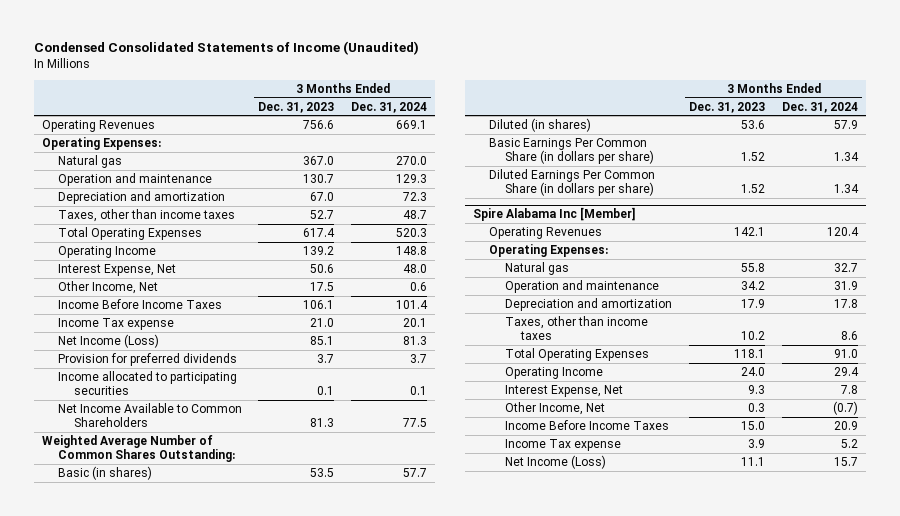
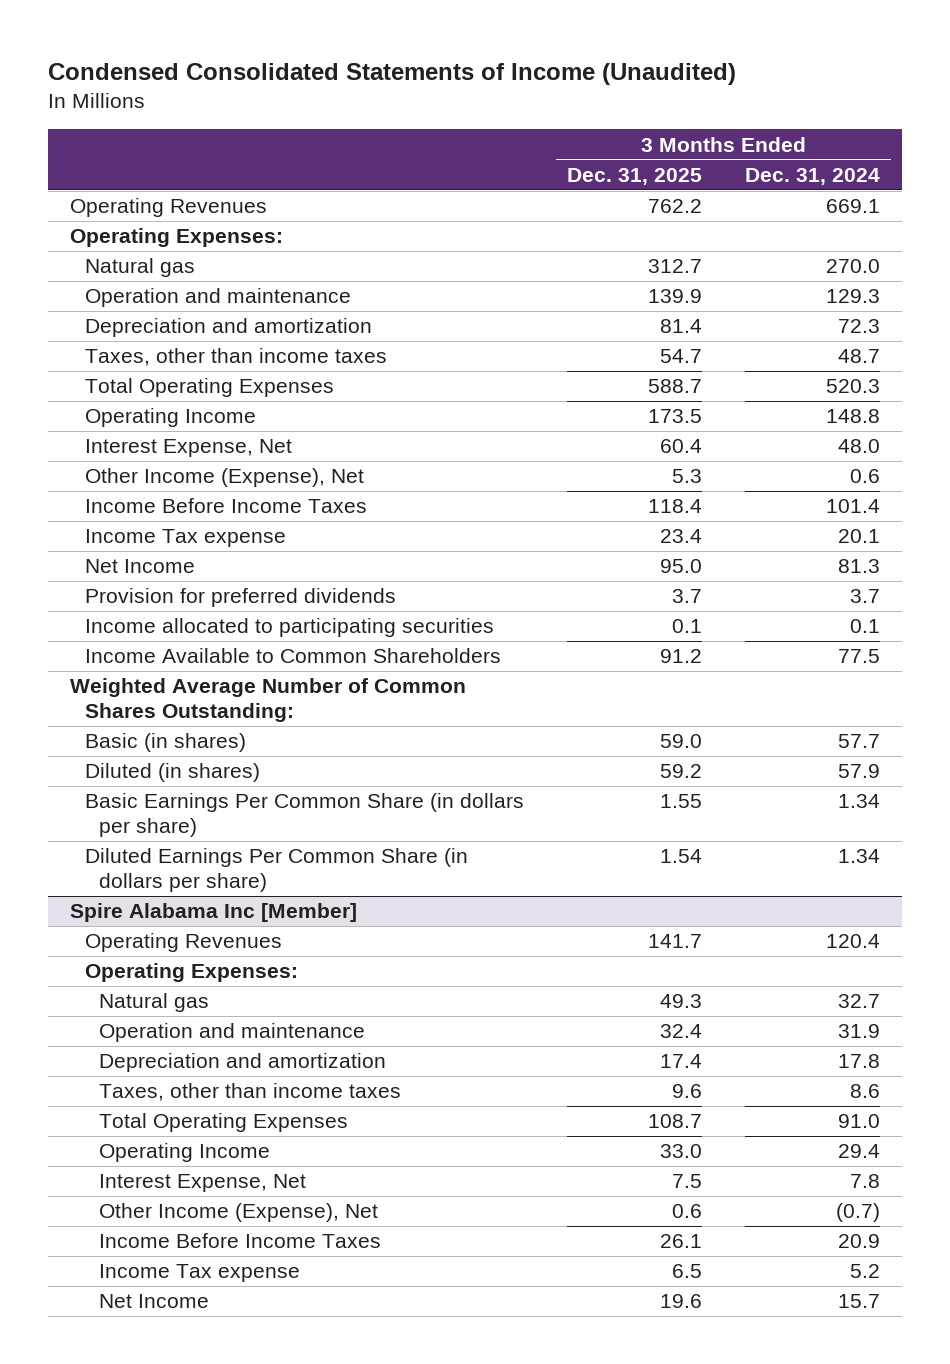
- | 3 Months Ended Dec. 31, 2023 | 3 Months Ended Dec. 31, 2024
+ | 3 Months Ended Dec. 31, 2025 | 3 Months Ended Dec. 31, 2024
- Other Income, Net | 17.5 | 0.6
+ Other Income (Expense), Net | 5.3 | 0.6
- Net Income (Loss) | 85.1 | 81.3
+ Net Income | 95.0 | 81.3
- Net Income Available to Common Shareholders | 81.3 | 77.5
+ Income Available to Common Shareholders | 91.2 | 77.5
@ Spire Alabama Inc [Member]
- Other Income, Net | 0.3 | (0.7)
+ Other Income (Expense), Net | 0.6 | (0.7)
- Net Income (Loss) | 11.1 | 15.7
+ Net Income | 19.6 | 15.7

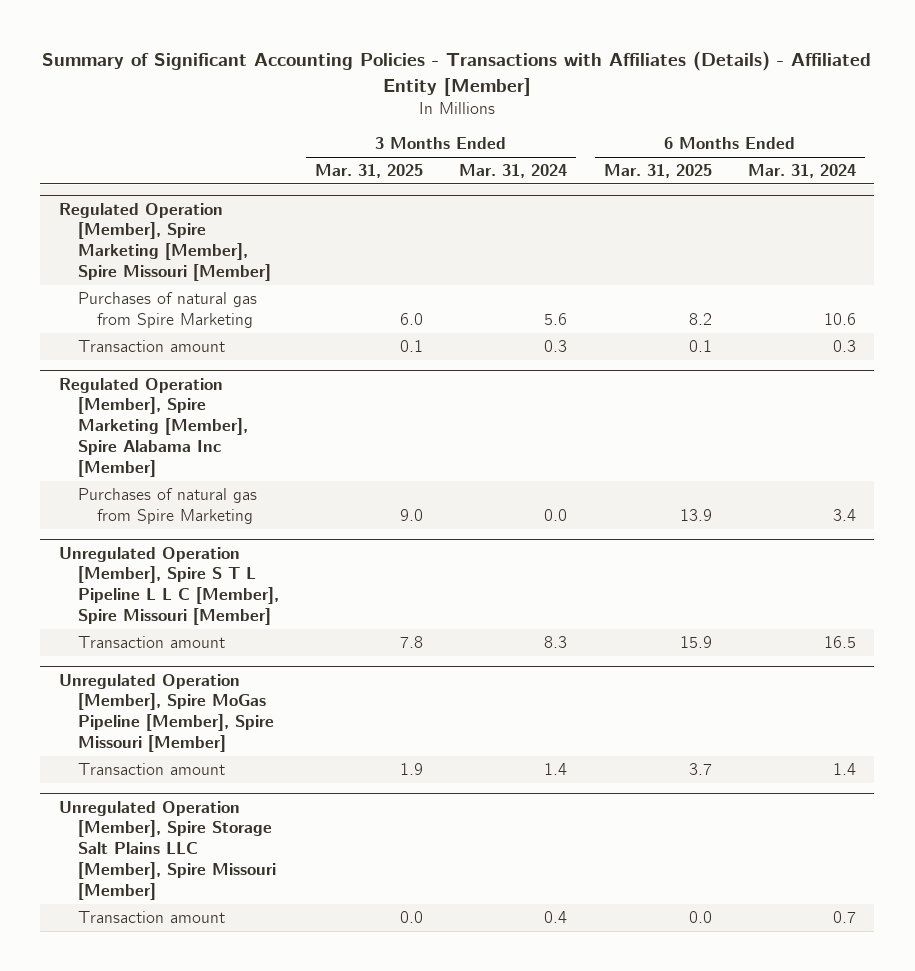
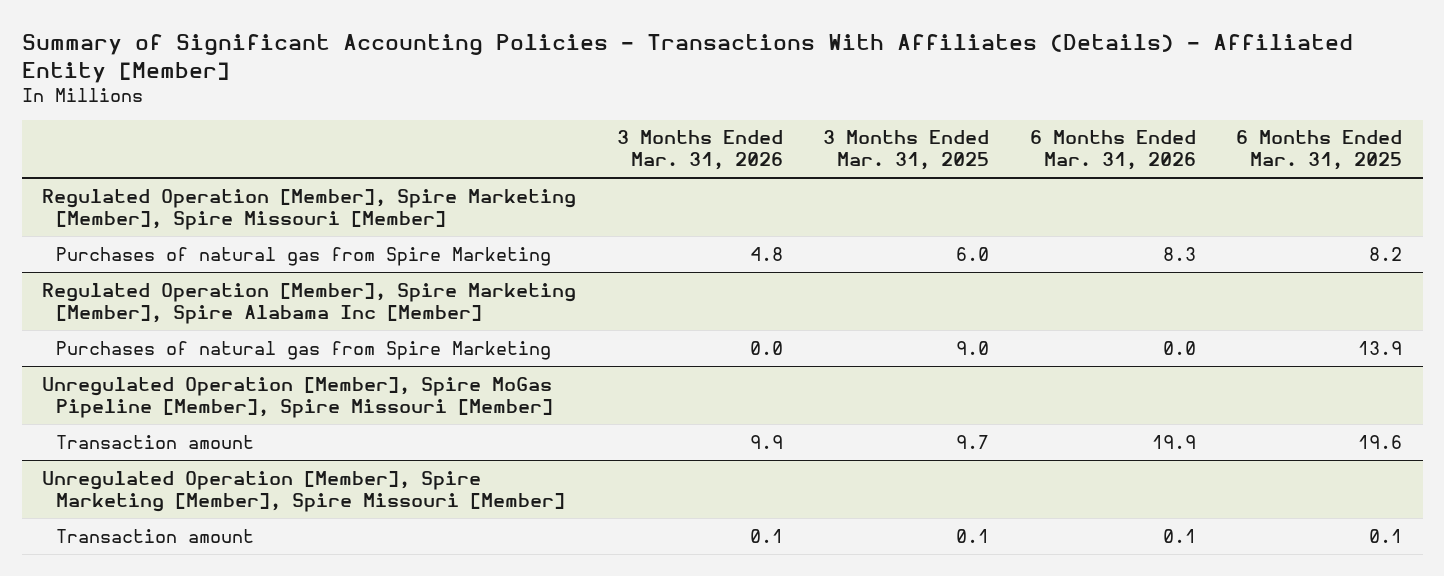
- Summary of Significant Accounting Policies - Transactions with Affiliates (Details) - Affiliated Entity [Member]
+ Summary of Significant Accounting Policies - Transactions With Affiliates (Details) - Affiliated Entity [Member]
- | 3 Months Ended Mar. 31, 2025 | 3 Months Ended Mar. 31, 2024 | 6 Months Ended Mar. 31, 2025 | 6 Months Ended Mar. 31, 2024
+ | 3 Months Ended Mar. 31, 2026 | 3 Months Ended Mar. 31, 2025 | 6 Months Ended Mar. 31, 2026 | 6 Months Ended Mar. 31, 2025
@ Regulated Operation [Member], Spire Marketing [Member], Spire Missouri [Member]
- Transaction amount | 0.1 | 0.3 | 0.1 | 0.3
- Unregulated Operation [Member], Spire S T L Pipeline L L C [Member], Spire Missouri [Member]
- Transaction amount | 7.8 | 8.3 | 15.9 | 16.5
@ Unregulated Operation [Member], Spire MoGas Pipeline [Member], Spire Missouri [Member]
- Transaction amount | 1.9 | 1.4 | 3.7 | 1.4
- Unregulated Operation [Member], Spire Storage Salt Plains LLC [Member], Spire Missouri [Member]
- Transaction amount | 0.0 | 0.4 | 0.0 | 0.7
@ Unregulated Operation [Member], Spire MoGas Pipeline [Member], Spire Missouri [Member]
+ Transaction amount | 9.9 | 9.7 | 19.9 | 19.6
+ Unregulated Operation [Member], Spire Marketing [Member], Spire Missouri [Member]
+ Transaction amount | 0.1 | 0.1 | 0.1 | 0.1

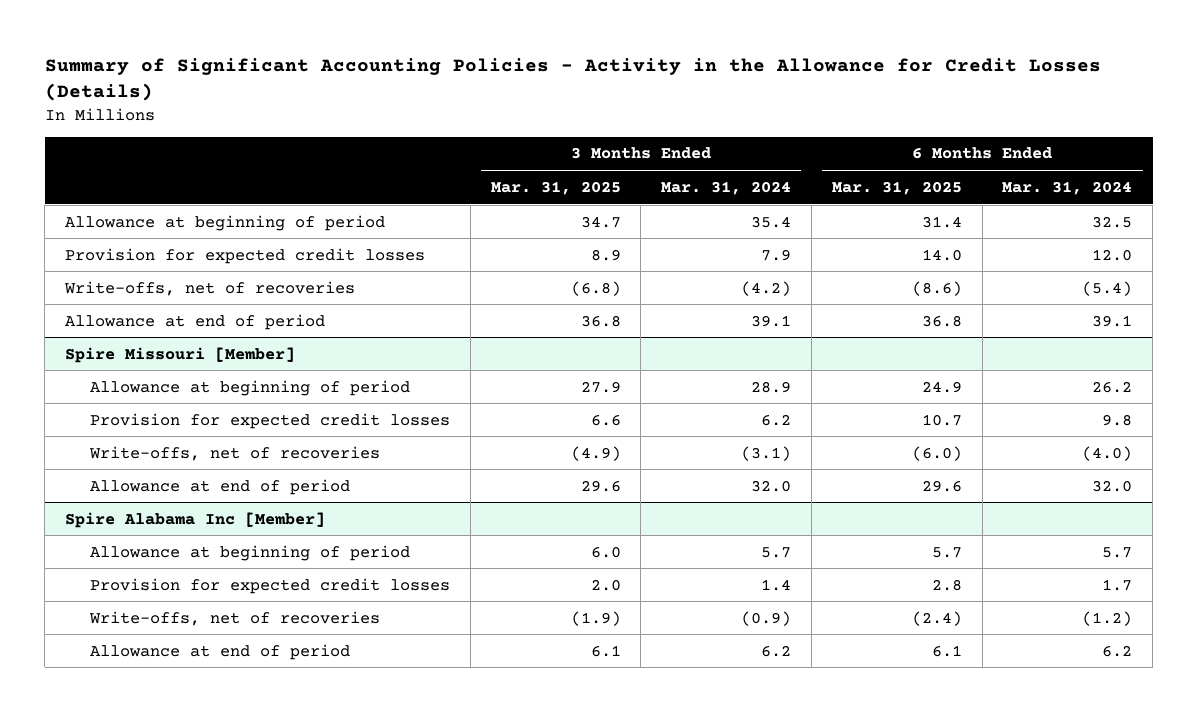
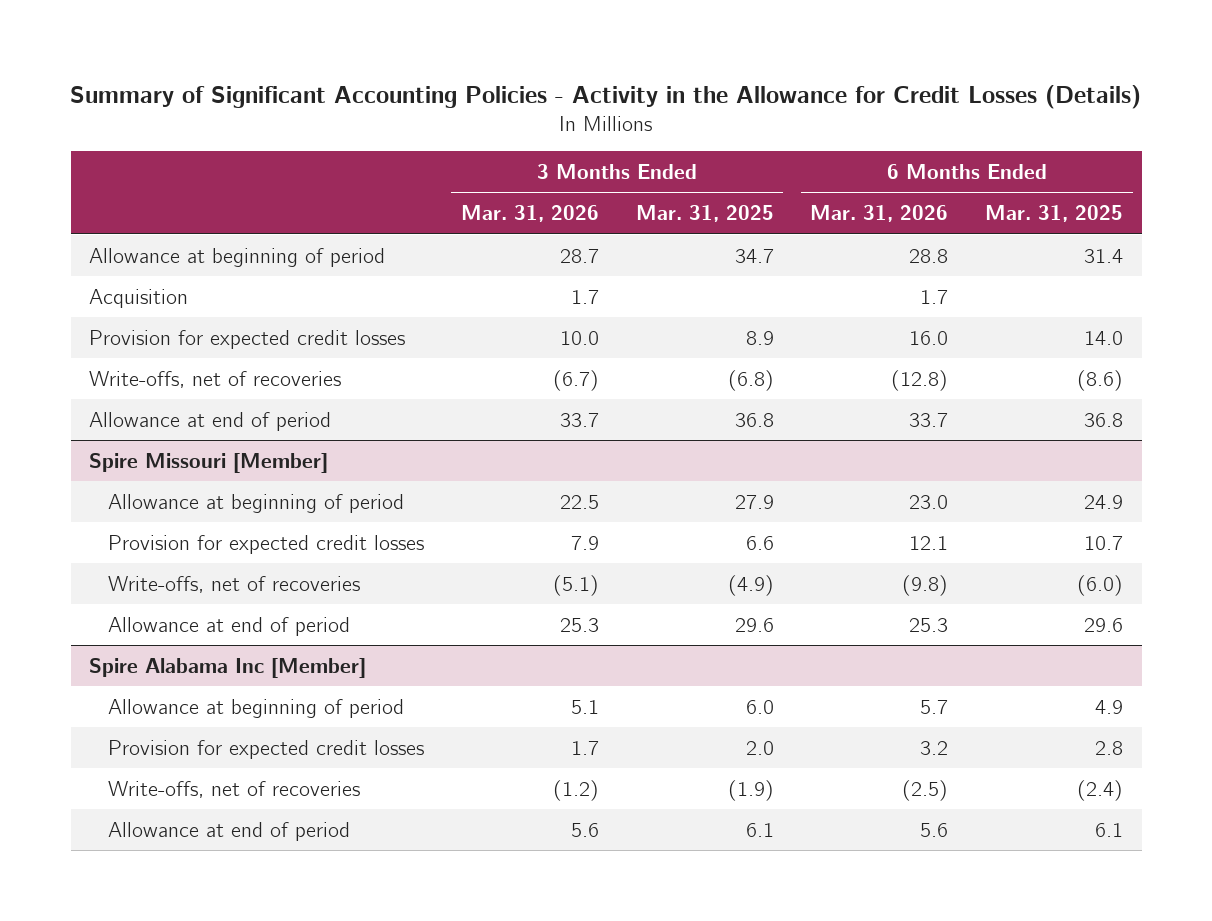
- | 3 Months Ended Mar. 31, 2025 | 3 Months Ended Mar. 31, 2024 | 6 Months Ended Mar. 31, 2025 | 6 Months Ended Mar. 31, 2024
+ | 3 Months Ended Mar. 31, 2026 | 3 Months Ended Mar. 31, 2025 | 6 Months Ended Mar. 31, 2026 | 6 Months Ended Mar. 31, 2025
+ Acquisition | 1.7 | | 1.7 |
@ Spire Alabama Inc [Member]
- Allowance at beginning of period | 6.0 | 5.7 | 5.7 | 5.7
+ Allowance at beginning of period | 5.1 | 6.0 | 5.7 | 4.9

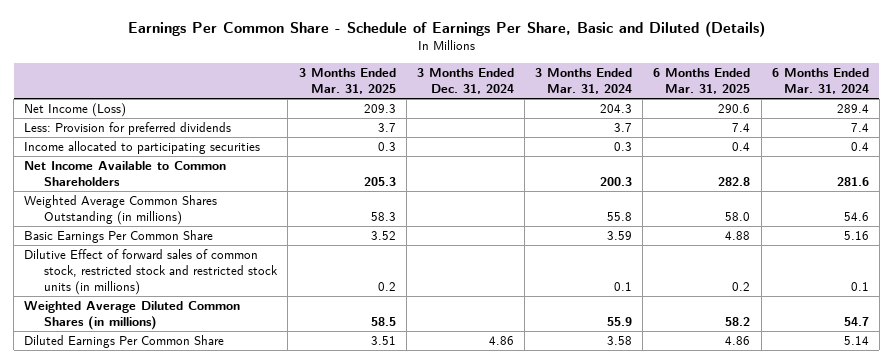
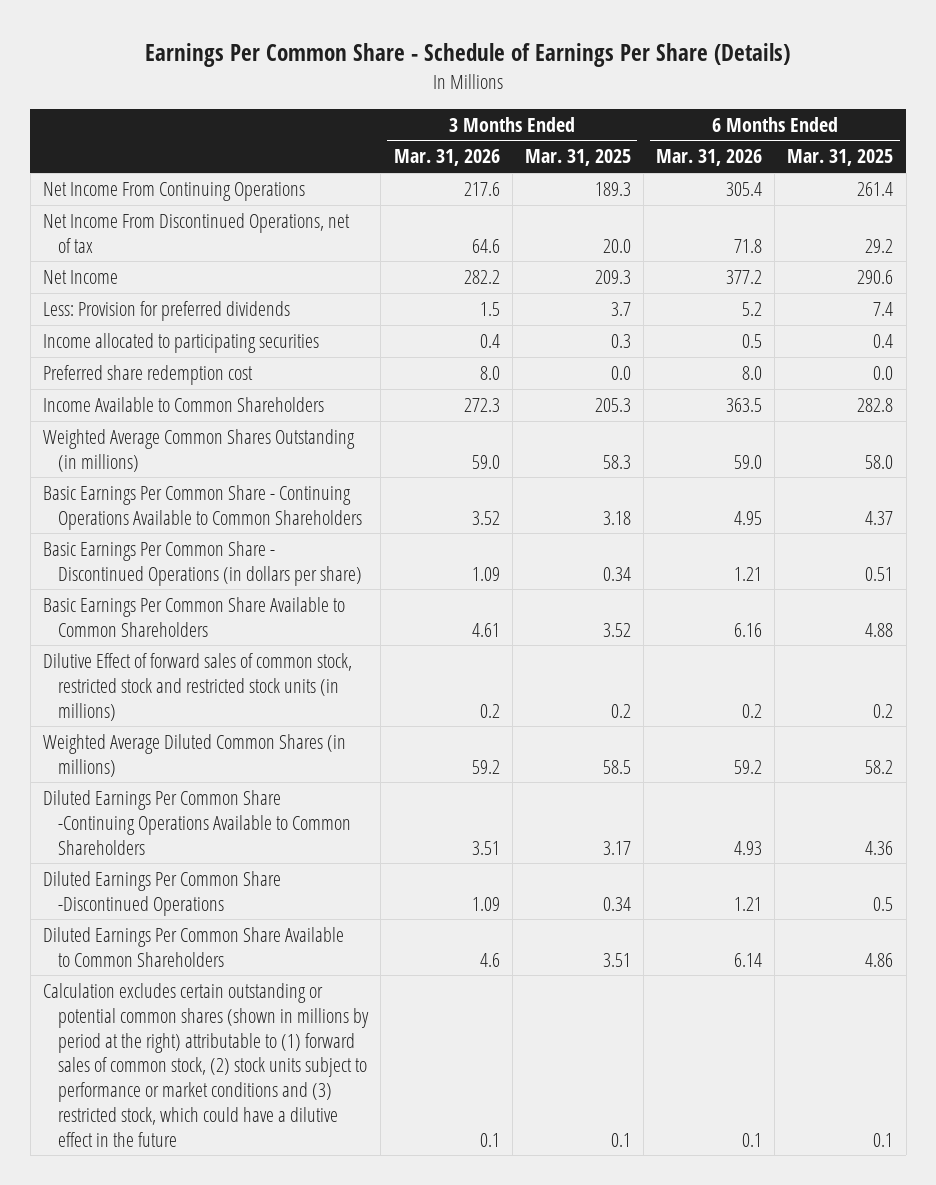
- Earnings Per Common Share - Schedule of Earnings Per Share, Basic and Diluted (Details)
+ Earnings Per Common Share - Schedule of Earnings Per Share (Details)
- | 3 Months Ended Mar. 31, 2025 | 3 Months Ended Dec. 31, 2024 | 3 Months Ended Mar. 31, 2024 | 6 Months Ended Mar. 31, 2025 | 6 Months Ended Mar. 31, 2024
+ | 3 Months Ended Mar. 31, 2026 | 3 Months Ended Mar. 31, 2025 | 6 Months Ended Mar. 31, 2026 | 6 Months Ended Mar. 31, 2025
- Net Income (Loss) | 209.3 | | 204.3 | 290.6 | 289.4
+ Net Income From Continuing Operations | 217.6 | 189.3 | 305.4 | 261.4
+ Net Income From Discontinued Operations, net of tax | 64.6 | 20.0 | 71.8 | 29.2
+ Net Income | 282.2 | 209.3 | 377.2 | 290.6
- Net Income Available to Common Shareholders | 205.3 | | 200.3 | 282.8 | 281.6
+ Preferred share redemption cost | 8.0 | 0.0 | 8.0 | 0.0
+ Income Available to Common Shareholders | 272.3 | 205.3 | 363.5 | 282.8
- Basic Earnings Per Common Share | 3.52 | | 3.59 | 4.88 | 5.16
+ Basic Earnings Per Common Share - Continuing Operations Available to Common Shareholders | 3.52 | 3.18 | 4.95 | 4.37
+ Basic Earnings Per Common Share - Discontinued Operations (in dollars per share) | 1.09 | 0.34 | 1.21 | 0.51
+ Basic Earnings Per Common Share Available to Common Shareholders | 4.61 | 3.52 | 6.16 | 4.88
- Diluted Earnings Per Common Share | 3.51 | 4.86 | 3.58 | 4.86 | 5.14
+ Diluted Earnings Per Common Share -Continuing Operations Available to Common Shareholders | 3.51 | 3.17 | 4.93 | 4.36
+ Diluted Earnings Per Common Share -Discontinued Operations | 1.09 | 0.34 | 1.21 | 0.5
+ Diluted Earnings Per Common Share Available to Common Shareholders | 4.6 | 3.51 | 6.14 | 4.86
+ Calculation excludes certain outstanding or potential common shares (shown in millions by period at the right) attributable to (1) forward sales of common stock, (2) stock units subject to performance or market conditions and (3) restricted stock, which could have a dilutive effect in the future | 0.1 | 0.1 | 0.1 | 0.1

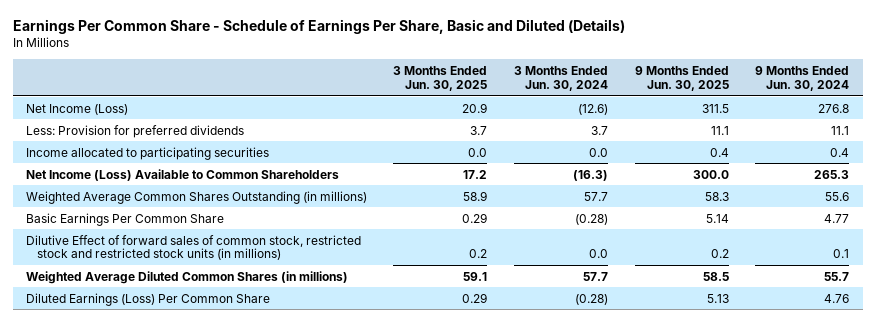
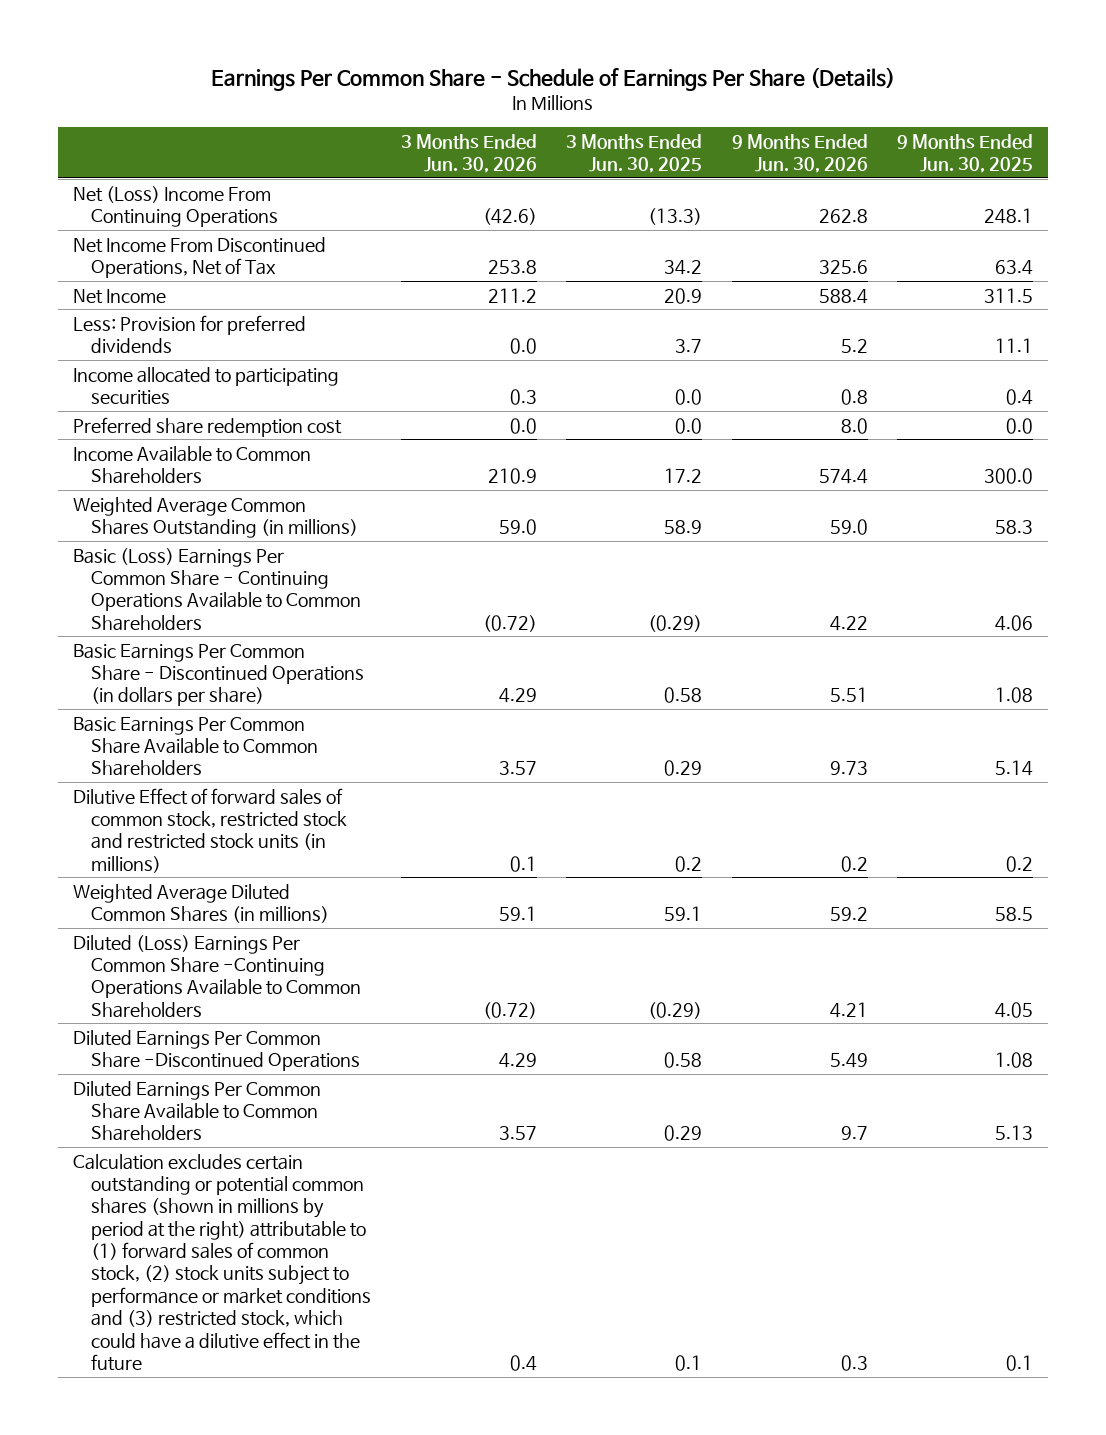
- Earnings Per Common Share - Schedule of Earnings Per Share, Basic and Diluted (Details)
+ Earnings Per Common Share - Schedule of Earnings Per Share (Details)
- | 3 Months Ended Jun. 30, 2025 | 3 Months Ended Jun. 30, 2024 | 9 Months Ended Jun. 30, 2025 | 9 Months Ended Jun. 30, 2024
+ | 3 Months Ended Jun. 30, 2026 | 3 Months Ended Jun. 30, 2025 | 9 Months Ended Jun. 30, 2026 | 9 Months Ended Jun. 30, 2025
- Net Income (Loss) | 20.9 | (12.6) | 311.5 | 276.8
+ Net (Loss) Income From Continuing Operations | (42.6) | (13.3) | 262.8 | 248.1
+ Net Income From Discontinued Operations, Net of Tax | 253.8 | 34.2 | 325.6 | 63.4
+ Net Income | 211.2 | 20.9 | 588.4 | 311.5
- Net Income (Loss) Available to Common Shareholders | 17.2 | (16.3) | 300.0 | 265.3
+ Preferred share redemption cost | 0.0 | 0.0 | 8.0 | 0.0
+ Income Available to Common Shareholders | 210.9 | 17.2 | 574.4 | 300.0
- Basic Earnings Per Common Share | 0.29 | (0.28) | 5.14 | 4.77
+ Basic (Loss) Earnings Per Common Share - Continuing Operations Available to Common Shareholders | (0.72) | (0.29) | 4.22 | 4.06
+ Basic Earnings Per Common Share - Discontinued Operations (in dollars per share) | 4.29 | 0.58 | 5.51 | 1.08
+ Basic Earnings Per Common Share Available to Common Shareholders | 3.57 | 0.29 | 9.73 | 5.14
- Diluted Earnings (Loss) Per Common Share | 0.29 | (0.28) | 5.13 | 4.76
+ Diluted (Loss) Earnings Per Common Share -Continuing Operations Available to Common Shareholders | (0.72) | (0.29) | 4.21 | 4.05
+ Diluted Earnings Per Common Share -Discontinued Operations | 4.29 | 0.58 | 5.49 | 1.08
+ Diluted Earnings Per Common Share Available to Common Shareholders | 3.57 | 0.29 | 9.7 | 5.13
+ Calculation excludes certain outstanding or potential common shares (shown in millions by period at the right) attributable to (1) forward sales of common stock, (2) stock units subject to performance or market conditions and (3) restricted stock, which could have a dilutive effect in the future | 0.4 | 0.1 | 0.3 | 0.1

